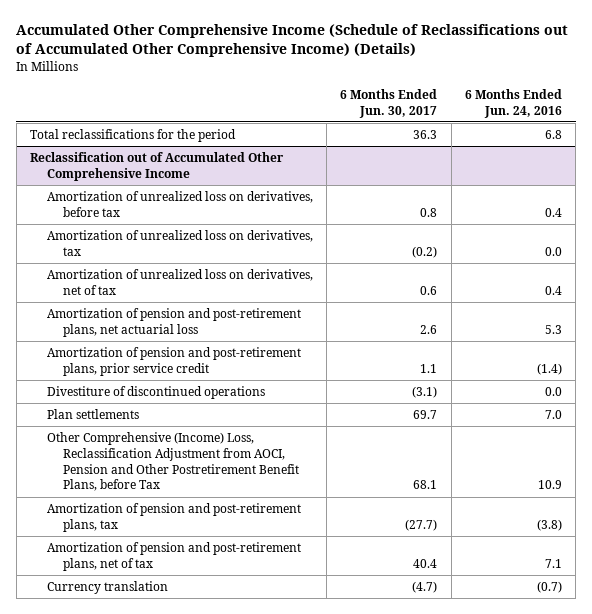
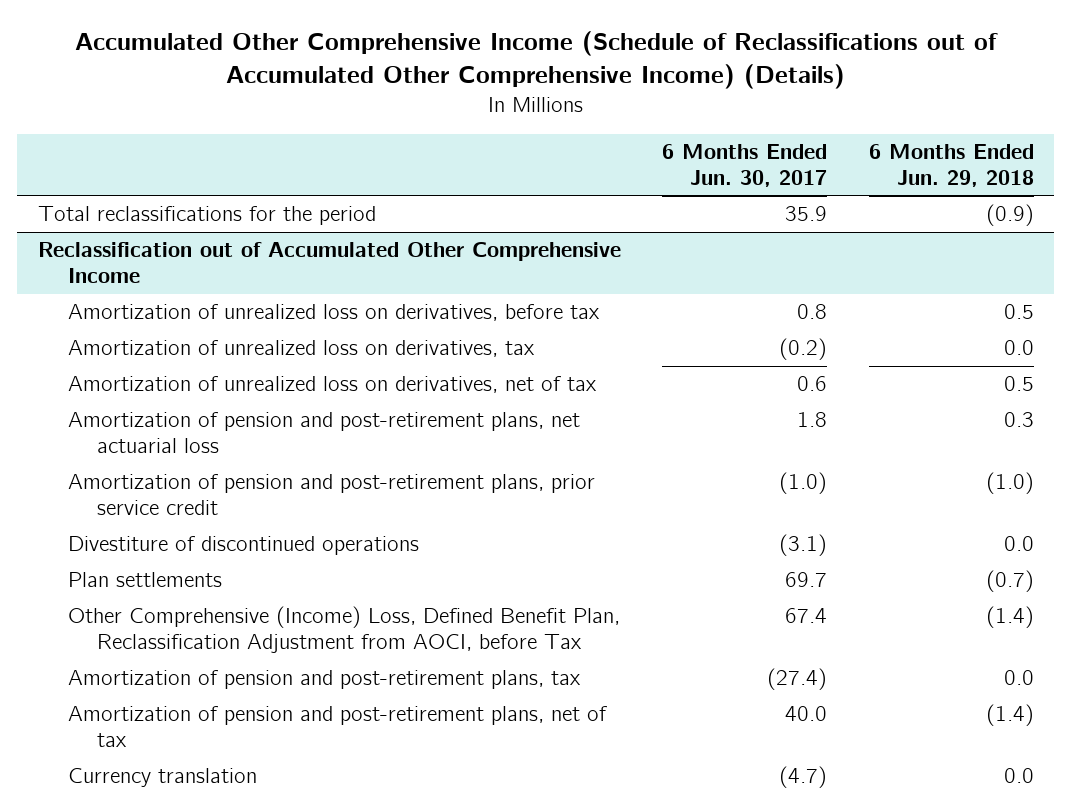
- | 6 Months Ended Jun. 30, 2017 | 6 Months Ended Jun. 24, 2016
+ | 6 Months Ended Jun. 30, 2017 | 6 Months Ended Jun. 29, 2018
- Total reclassifications for the period | 36.3 | 6.8
+ Total reclassifications for the period | 35.9 | (0.9)
@ Reclassification out of Accumulated Other Comprehensive Income
- Amortization of pension and post-retirement plans, net actuarial loss | 2.6 | 5.3
- Amortization of pension and post-retirement plans, prior service credit | 1.1 | (1.4)
+ Amortization of pension and post-retirement plans, net actuarial loss | 1.8 | 0.3
+ Amortization of pension and post-retirement plans, prior service credit | (1.0) | (1.0)
- Other Comprehensive (Income) Loss, Reclassification Adjustment from AOCI, Pension and Other Postretirement Benefit Plans, before Tax | 68.1 | 10.9
- Amortization of pension and post-retirement plans, tax | (27.7) | (3.8)
- Amortization of pension and post-retirement plans, net of tax | 40.4 | 7.1
+ Other Comprehensive (Income) Loss, Defined Benefit Plan, Reclassification Adjustment from AOCI, before Tax | 67.4 | (1.4)
+ Amortization of pension and post-retirement plans, tax | (27.4) | 0.0
+ Amortization of pension and post-retirement plans, net of tax | 40.0 | (1.4)

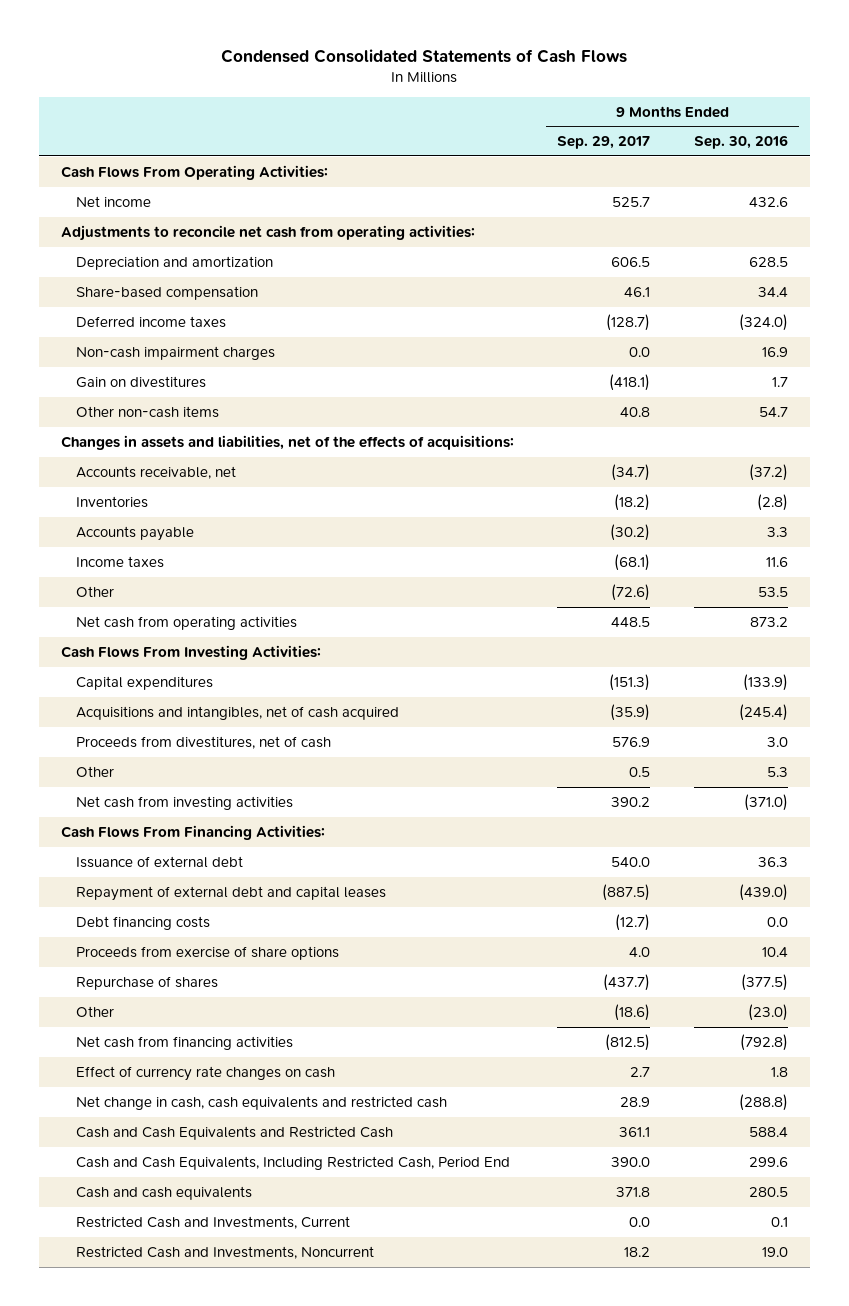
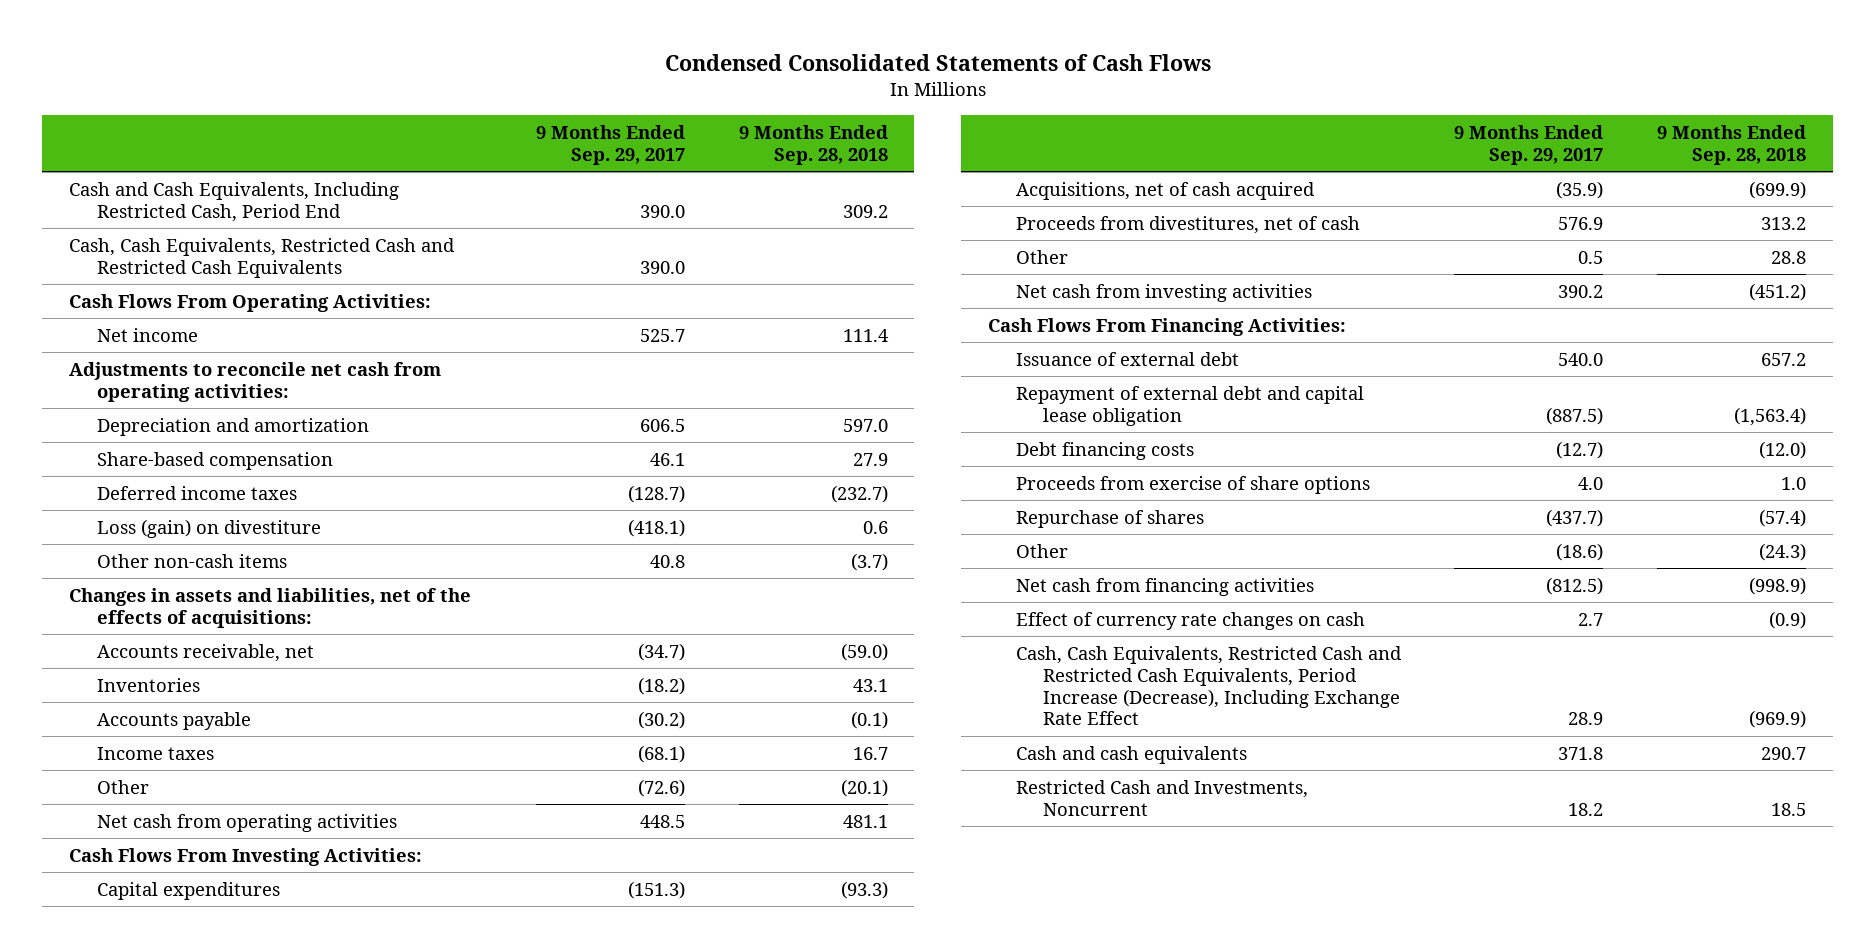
- | 9 Months Ended Sep. 29, 2017 | 9 Months Ended Sep. 30, 2016
+ | 9 Months Ended Sep. 29, 2017 | 9 Months Ended Sep. 28, 2018
moved up: Cash and Cash Equivalents, Including Restricted Cash, Period End | 390.0 | 309.2
+ Cash, Cash Equivalents, Restricted Cash and Restricted Cash Equivalents | 390.0 |
- Non-cash impairment charges | 0.0 | 16.9
- Gain on divestitures | (418.1) | 1.7
+ Loss (gain) on divestiture | (418.1) | 0.6
- Acquisitions and intangibles, net of cash acquired | (35.9) | (245.4)
+ Acquisitions, net of cash acquired | (35.9) | (699.9)
- Repayment of external debt and capital leases | (887.5) | (439.0)
+ Repayment of external debt and capital lease obligation | (887.5) | (1,563.4)
- Net change in cash, cash equivalents and restricted cash | 28.9 | (288.8)
- Cash and Cash Equivalents and Restricted Cash | 361.1 | 588.4
+ Cash, Cash Equivalents, Restricted Cash and Restricted Cash Equivalents, Period Increase (Decrease), Including Exchange Rate Effect | 28.9 | (969.9)
- Restricted Cash and Investments, Current | 0.0 | 0.1

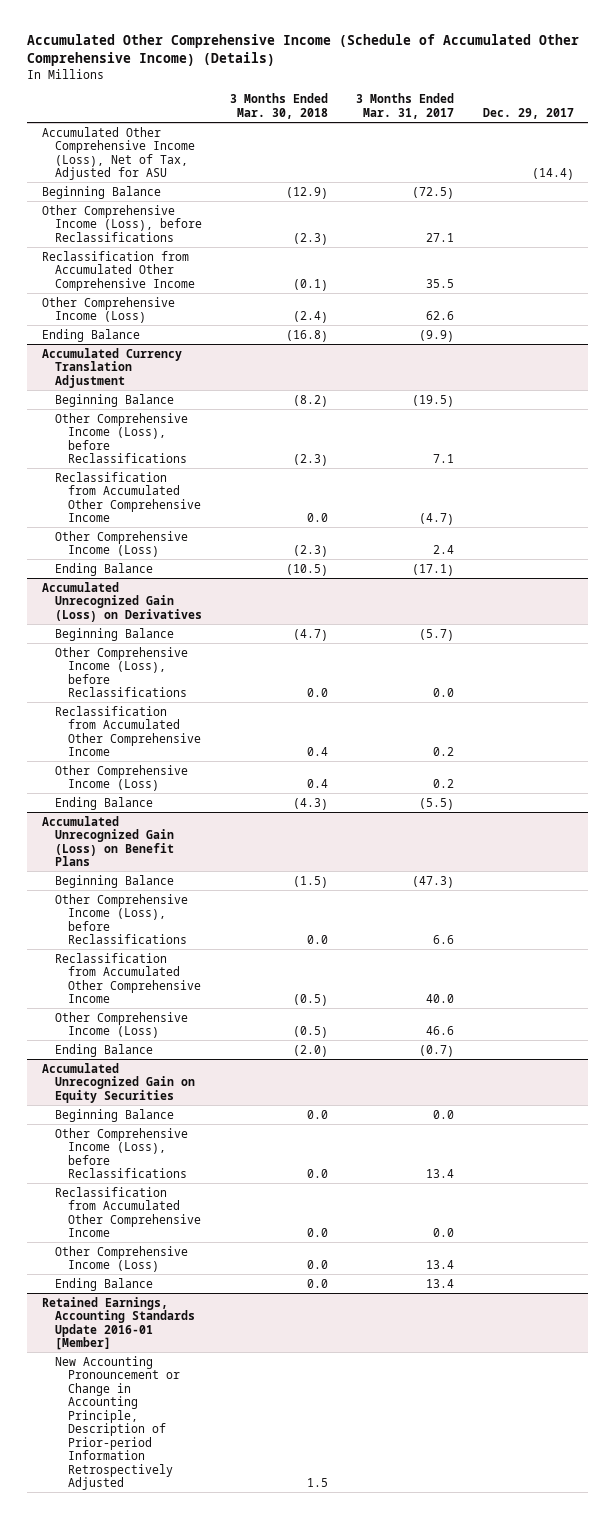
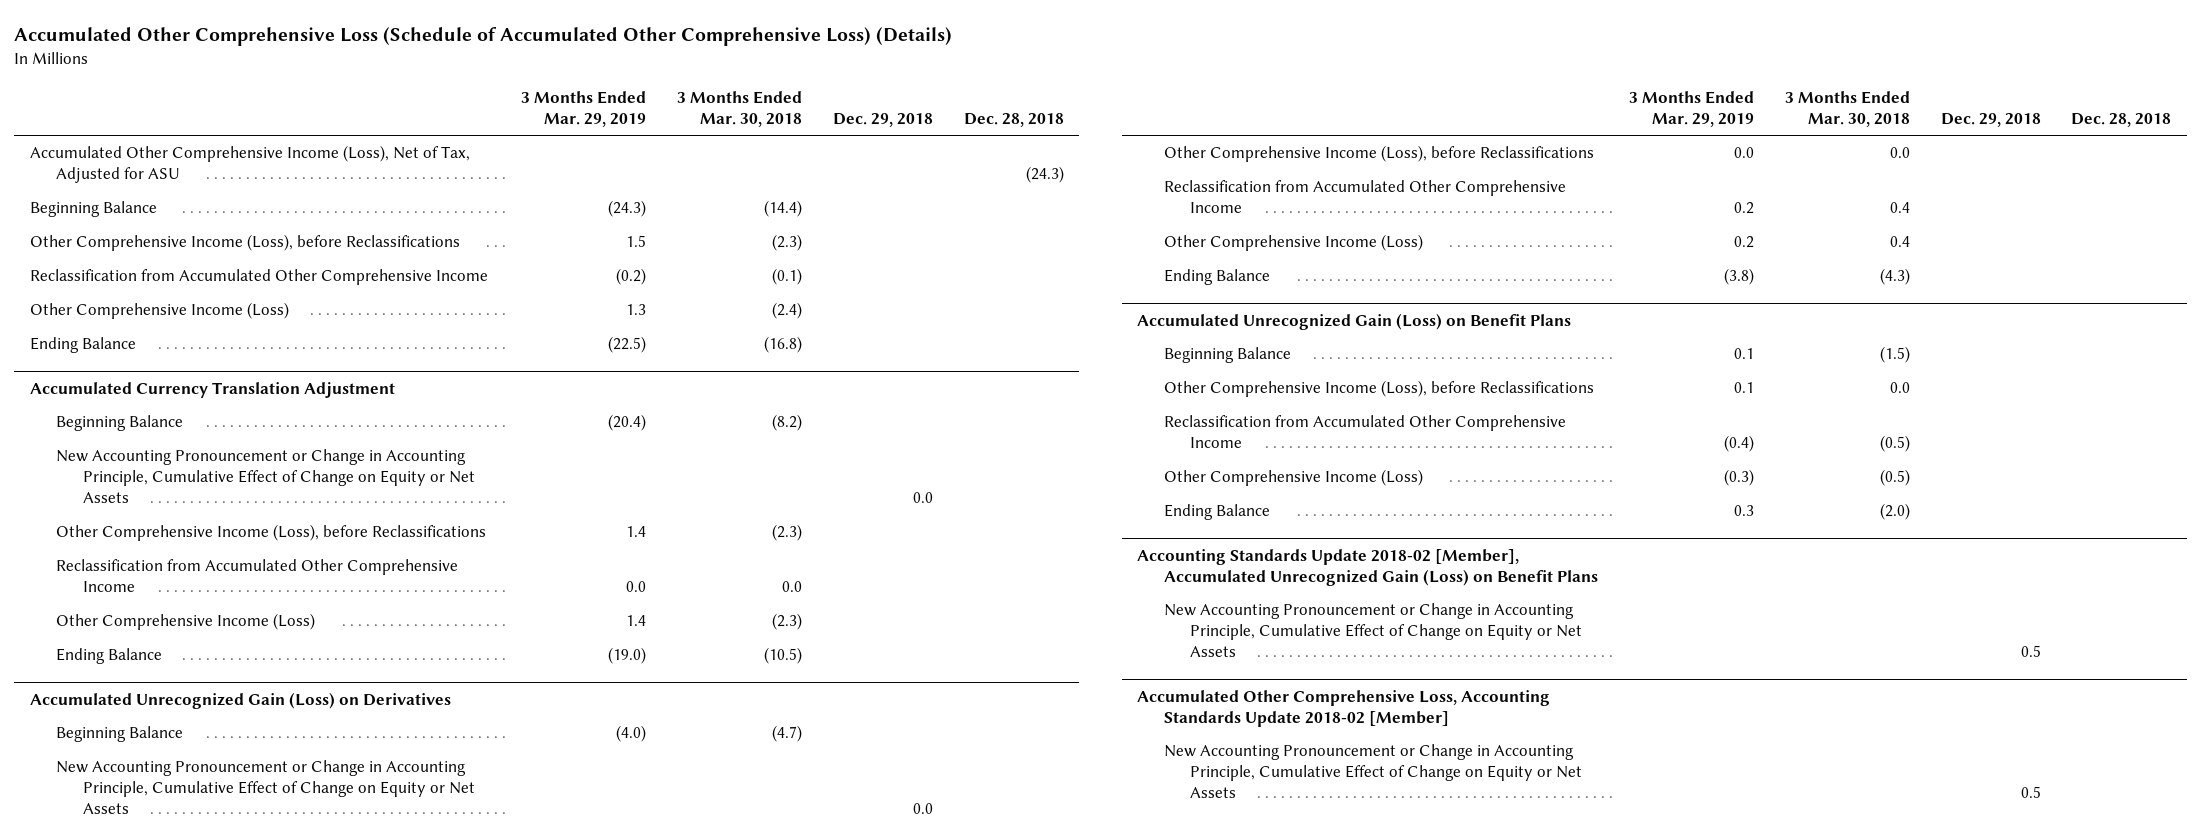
- Accumulated Other Comprehensive Income (Schedule of Accumulated Other Comprehensive Income) (Details)
+ Accumulated Other Comprehensive Loss (Schedule of Accumulated Other Comprehensive Loss) (Details)
- | 3 Months Ended Mar. 30, 2018 | 3 Months Ended Mar. 31, 2017 | Dec. 29, 2017
+ | 3 Months Ended Mar. 29, 2019 | 3 Months Ended Mar. 30, 2018 | Dec. 29, 2018 | Dec. 28, 2018
- Beginning Balance | (12.9) | (72.5) |
+ Beginning Balance | (24.3) | (14.4) | |
@ Accumulated Currency Translation Adjustment
+ New Accounting Pronouncement or Change in Accounting Principle, Cumulative Effect of Change on Equity or Net Assets | | | 0.0 |
@ Accumulated Unrecognized Gain (Loss) on Derivatives
+ New Accounting Pronouncement or Change in Accounting Principle, Cumulative Effect of Change on Equity or Net Assets | | | 0.0 |
- Accumulated Unrecognized Gain on Equity Securities
- Beginning Balance | 0.0 | 0.0 |
- Other Comprehensive Income (Loss), before Reclassifications | 0.0 | 13.4 |
- Reclassification from Accumulated Other Comprehensive Income | 0.0 | 0.0 |
- Other Comprehensive Income (Loss) | 0.0 | 13.4 |
- Ending Balance | 0.0 | 13.4 |
- Retained Earnings, Accounting Standards Update 2016-01 [Member]
- New Accounting Pronouncement or Change in Accounting Principle, Description of Prior-period Information Retrospectively Adjusted | 1.5 | |
+ Accounting Standards Update 2018-02 [Member], Accumulated Unrecognized Gain (Loss) on Benefit Plans
+ New Accounting Pronouncement or Change in Accounting Principle, Cumulative Effect of Change on Equity or Net Assets | | | 0.5 |
+ Accumulated Other Comprehensive Loss, Accounting Standards Update 2018-02 [Member]
+ New Accounting Pronouncement or Change in Accounting Principle, Cumulative Effect of Change on Equity or Net Assets | | | 0.5 |

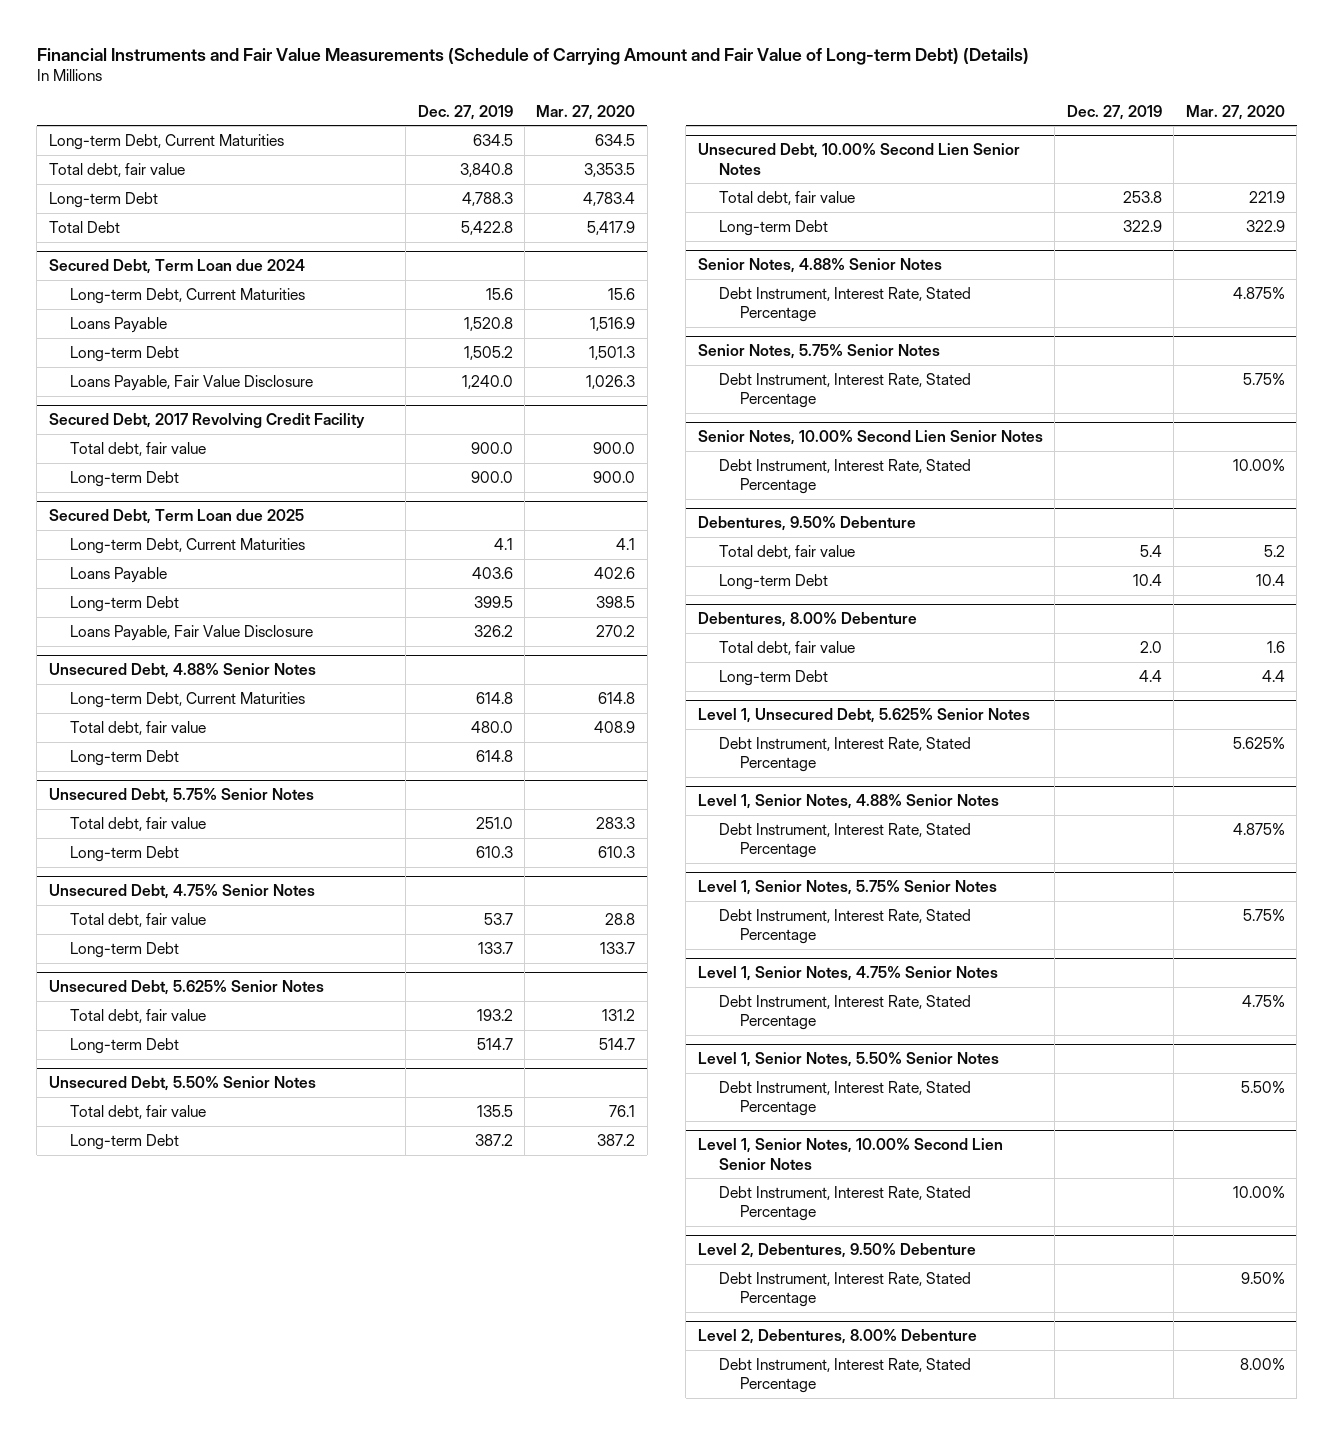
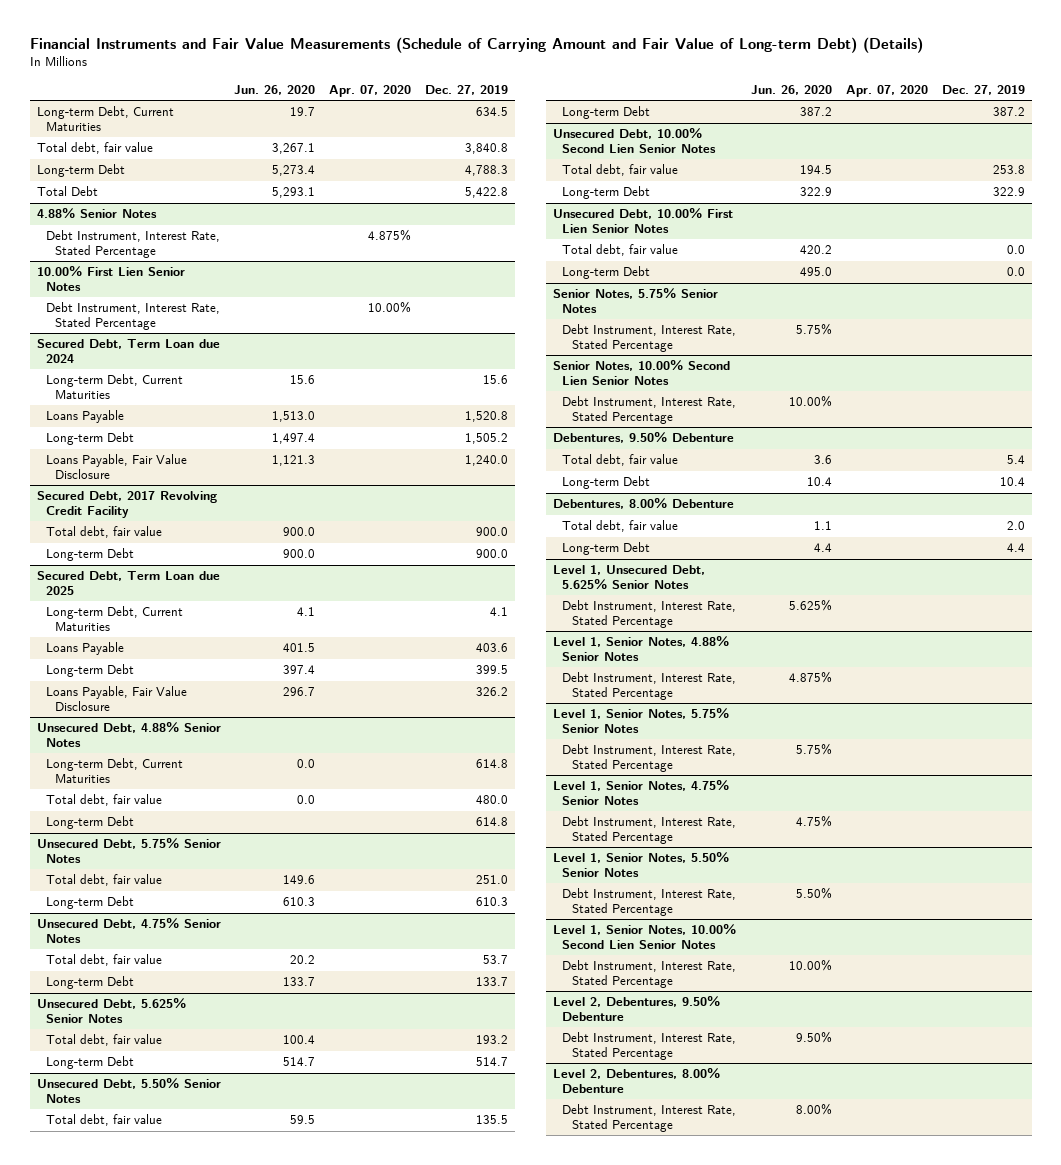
- | Dec. 27, 2019 | Mar. 27, 2020
+ | Jun. 26, 2020 | Apr. 07, 2020 | Dec. 27, 2019
+ 4.88% Senior Notes
+ Debt Instrument, Interest Rate, Stated Percentage | | 4.875% |
+ 10.00% First Lien Senior Notes
+ Debt Instrument, Interest Rate, Stated Percentage | | 10.00% |
- Senior Notes, 4.88% Senior Notes
- Debt Instrument, Interest Rate, Stated Percentage | | 4.875%
+ Unsecured Debt, 10.00% First Lien Senior Notes
+ Total debt, fair value | 420.2 | | 0.0
+ Long-term Debt | 495.0 | | 0.0

